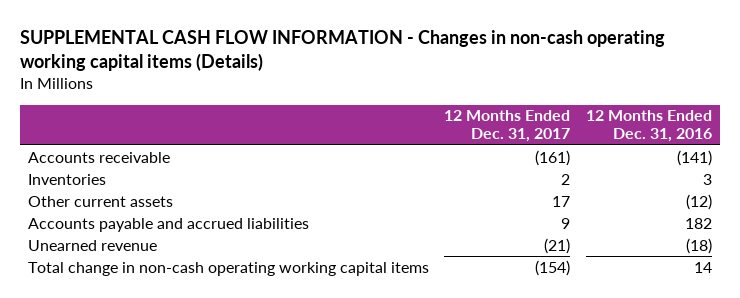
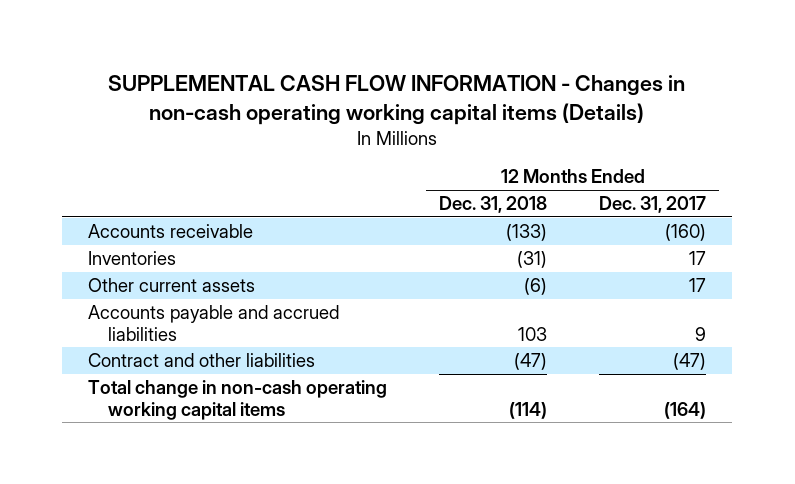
- | 12 Months Ended Dec. 31, 2017 | 12 Months Ended Dec. 31, 2016
+ | 12 Months Ended Dec. 31, 2018 | 12 Months Ended Dec. 31, 2017
- Accounts receivable | (161) | (141)
- Inventories | 2 | 3
+ Accounts receivable | (133) | (160)
+ Inventories | (31) | 17
- Unearned revenue | (21) | (18)
- Total change in non-cash operating working capital items | (154) | 14
+ Contract and other liabilities | (47) | (47)
+ Total change in non-cash operating working capital items | (114) | (164)

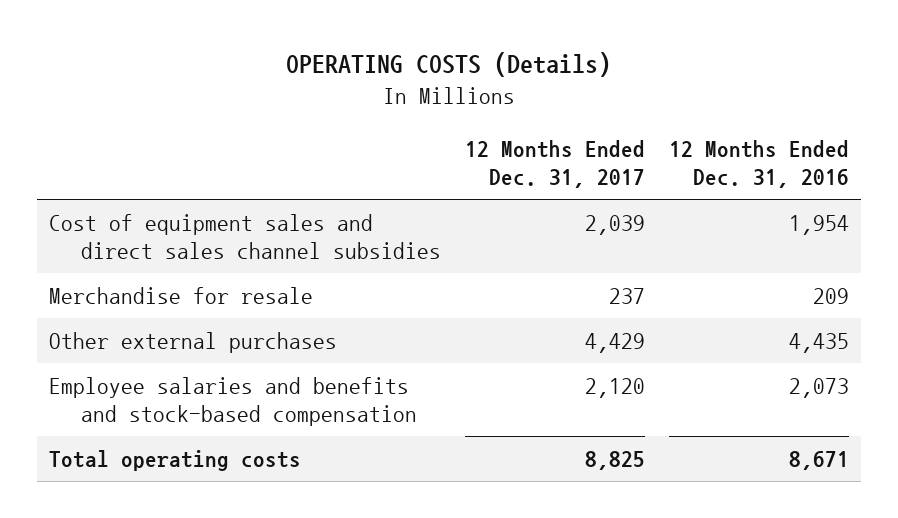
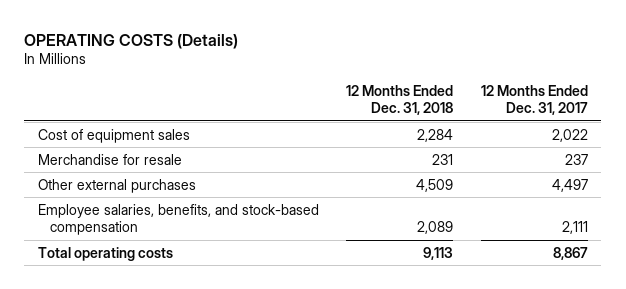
- | 12 Months Ended Dec. 31, 2017 | 12 Months Ended Dec. 31, 2016
+ | 12 Months Ended Dec. 31, 2018 | 12 Months Ended Dec. 31, 2017
- Cost of equipment sales and direct sales channel subsidies | 2,039 | 1,954
+ Cost of equipment sales | 2,284 | 2,022
- Other external purchases | 4,429 | 4,435
- Employee salaries and benefits and stock-based compensation | 2,120 | 2,073
- Total operating costs | 8,825 | 8,671
+ Other external purchases | 4,509 | 4,497
+ Employee salaries, benefits, and stock-based compensation | 2,089 | 2,111
+ Total operating costs | 9,113 | 8,867

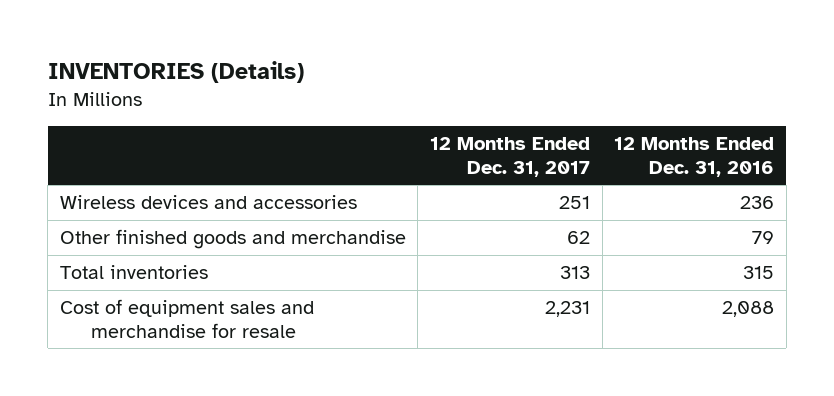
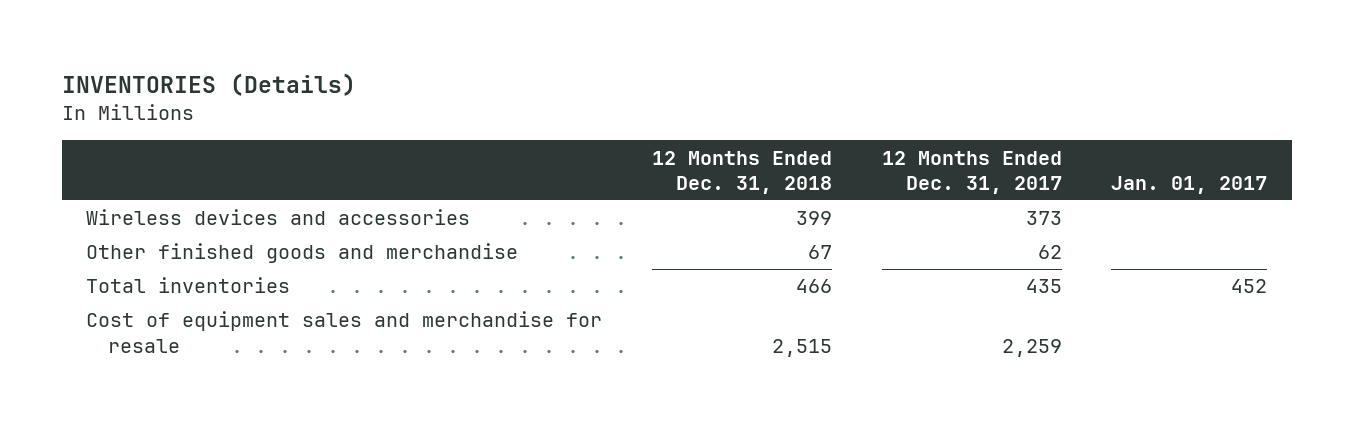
- | 12 Months Ended Dec. 31, 2017 | 12 Months Ended Dec. 31, 2016
+ | 12 Months Ended Dec. 31, 2018 | 12 Months Ended Dec. 31, 2017 | Jan. 01, 2017
- Wireless devices and accessories | 251 | 236
+ Wireless devices and accessories | 399 | 373 |
- Total inventories | 313 | 315
- Cost of equipment sales and merchandise for resale | 2,231 | 2,088
+ Total inventories | 466 | 435 | 452
+ Cost of equipment sales and merchandise for resale | 2,515 | 2,259 |

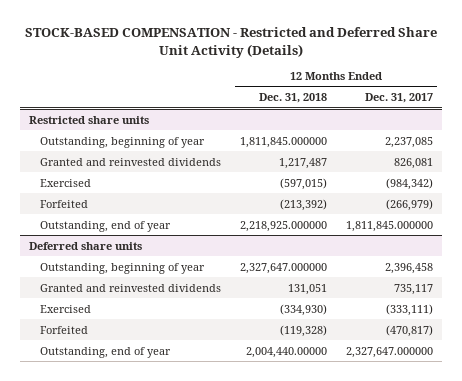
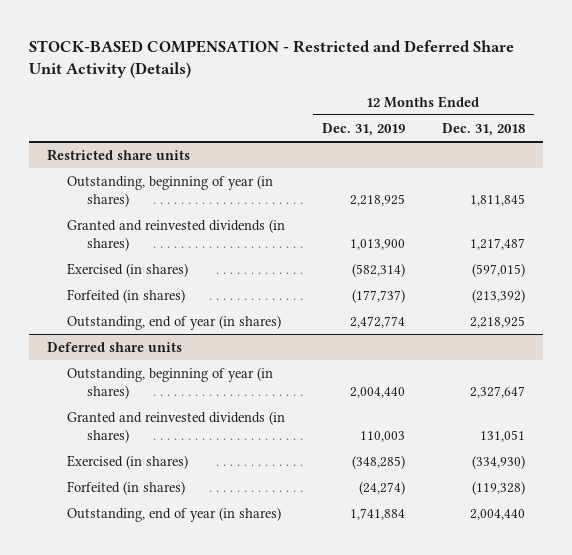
- | 12 Months Ended Dec. 31, 2018 | 12 Months Ended Dec. 31, 2017
+ | 12 Months Ended Dec. 31, 2019 | 12 Months Ended Dec. 31, 2018
@ Restricted share units
- Outstanding, beginning of year | 1,811,845.000000 | 2,237,085
- Granted and reinvested dividends | 1,217,487 | 826,081
- Exercised | (597,015) | (984,342)
- Forfeited | (213,392) | (266,979)
- Outstanding, end of year | 2,218,925.000000 | 1,811,845.000000
+ Outstanding, beginning of year (in shares) | 2,218,925 | 1,811,845
+ Granted and reinvested dividends (in shares) | 1,013,900 | 1,217,487
+ Exercised (in shares) | (582,314) | (597,015)
+ Forfeited (in shares) | (177,737) | (213,392)
+ Outstanding, end of year (in shares) | 2,472,774 | 2,218,925
@ Deferred share units
- Outstanding, beginning of year | 2,327,647.000000 | 2,396,458
- Granted and reinvested dividends | 131,051 | 735,117
- Exercised | (334,930) | (333,111)
- Forfeited | (119,328) | (470,817)
- Outstanding, end of year | 2,004,440.00000 | 2,327,647.000000
+ Outstanding, beginning of year (in shares) | 2,004,440 | 2,327,647
+ Granted and reinvested dividends (in shares) | 110,003 | 131,051
+ Exercised (in shares) | (348,285) | (334,930)
+ Forfeited (in shares) | (24,274) | (119,328)
+ Outstanding, end of year (in shares) | 1,741,884 | 2,004,440

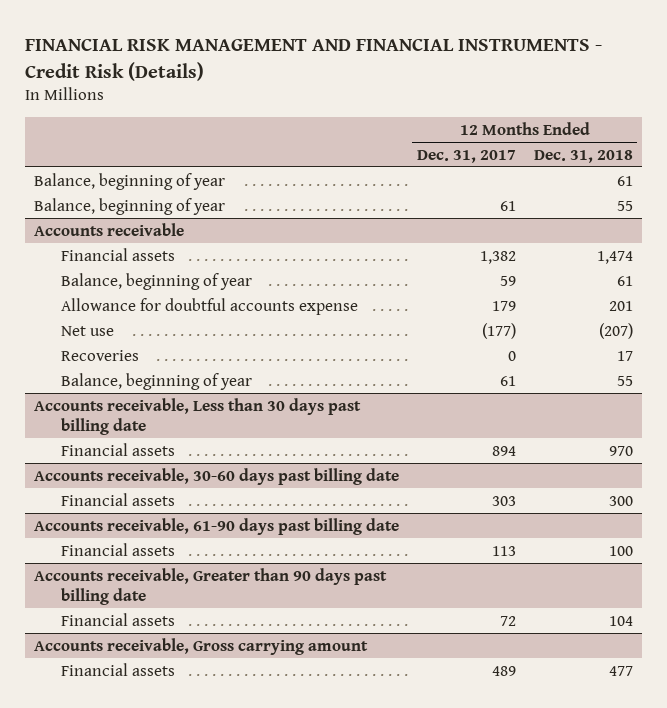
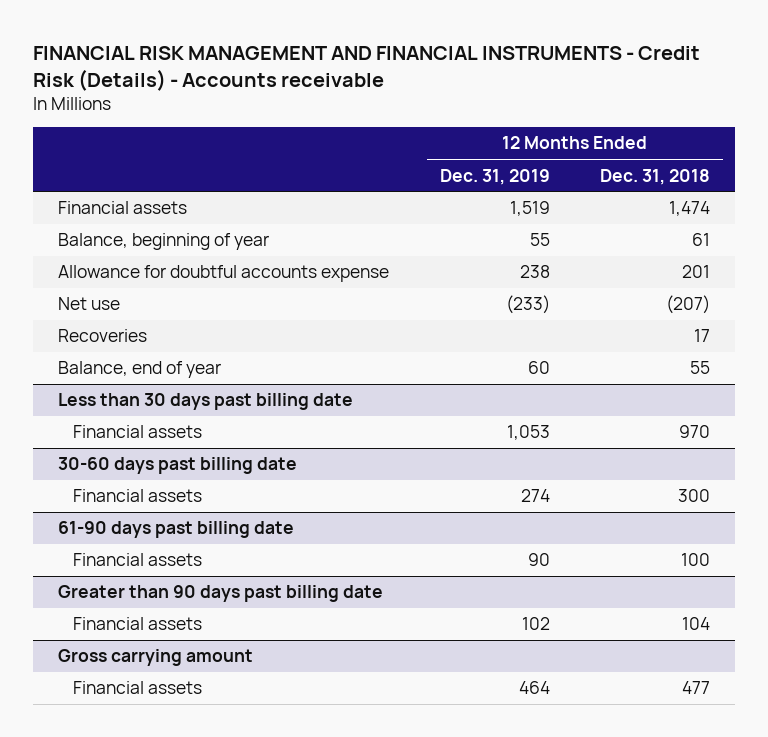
- FINANCIAL RISK MANAGEMENT AND FINANCIAL INSTRUMENTS - Credit Risk (Details)
+ FINANCIAL RISK MANAGEMENT AND FINANCIAL INSTRUMENTS - Credit Risk (Details) - Accounts receivable
- | 12 Months Ended Dec. 31, 2017 | 12 Months Ended Dec. 31, 2018
+ | 12 Months Ended Dec. 31, 2019 | 12 Months Ended Dec. 31, 2018
- Balance, beginning of year | | 61
- Balance, beginning of year | 61 | 55
- Accounts receivable
- Balance, beginning of year | 61 | 55
- Accounts receivable, Less than 30 days past billing date
+ Balance, end of year | 60 | 55
+ Less than 30 days past billing date
- Accounts receivable, 30-60 days past billing date
+ 30-60 days past billing date
- Accounts receivable, 61-90 days past billing date
+ 61-90 days past billing date
- Accounts receivable, Greater than 90 days past billing date
+ Greater than 90 days past billing date
- Accounts receivable, Gross carrying amount
+ Gross carrying amount

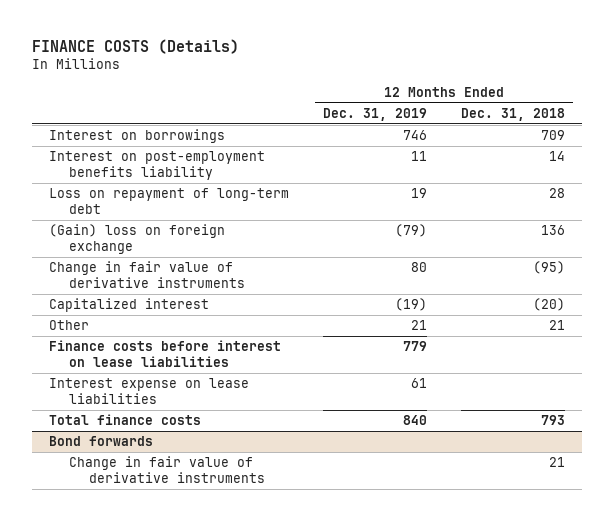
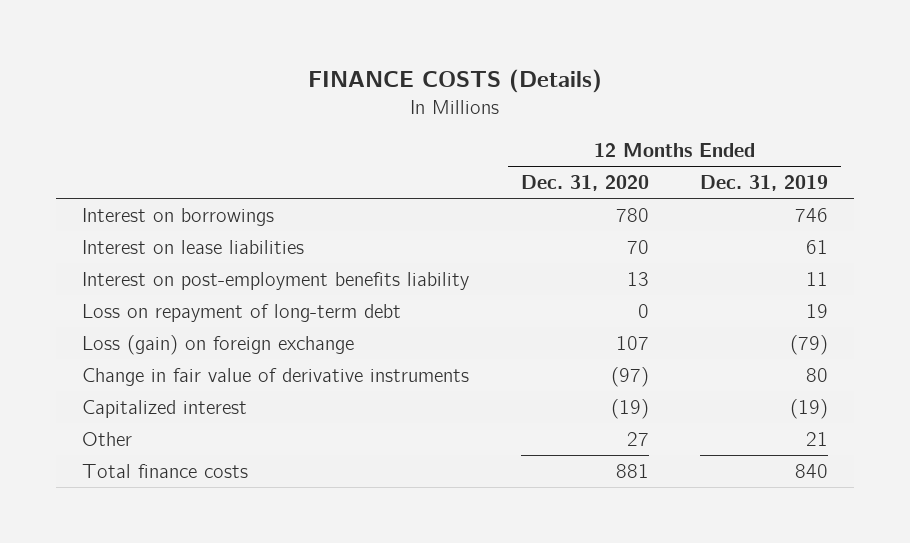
- | 12 Months Ended Dec. 31, 2019 | 12 Months Ended Dec. 31, 2018
+ | 12 Months Ended Dec. 31, 2020 | 12 Months Ended Dec. 31, 2019
+ Interest on lease liabilities | 70 | 61
- (Gain) loss on foreign exchange | (79) | 136
+ Loss (gain) on foreign exchange | 107 | (79)
- Finance costs before interest on lease liabilities | 779 |
- Interest expense on lease liabilities | 61 |
- Bond forwards
- Change in fair value of derivative instruments | | 21

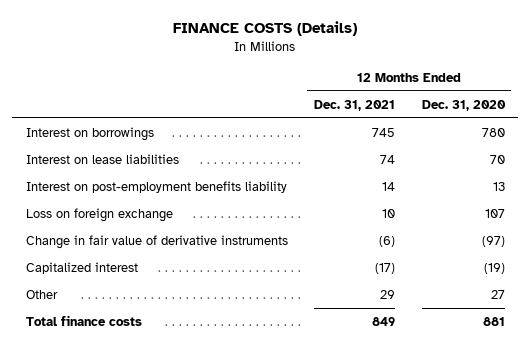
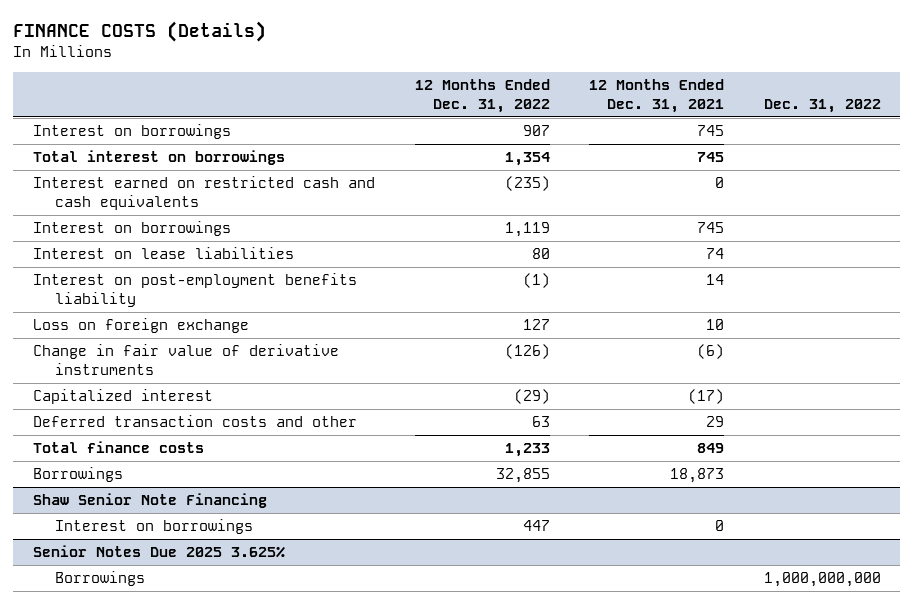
- | 12 Months Ended Dec. 31, 2021 | 12 Months Ended Dec. 31, 2020
+ | 12 Months Ended Dec. 31, 2022 | 12 Months Ended Dec. 31, 2021 | Dec. 31, 2022
+ Total interest on borrowings | 1,354 | 745 |
+ Interest earned on restricted cash and cash equivalents | (235) | 0 |
+ Interest on borrowings | 1,119 | 745 |
- Other | 29 | 27
+ Deferred transaction costs and other | 63 | 29 |
+ Borrowings | 32,855 | 18,873 |
+ Shaw Senior Note Financing
+ Interest on borrowings | 447 | 0 |
+ Senior Notes Due 2025 3.625%
+ Borrowings | | | 1,000,000,000

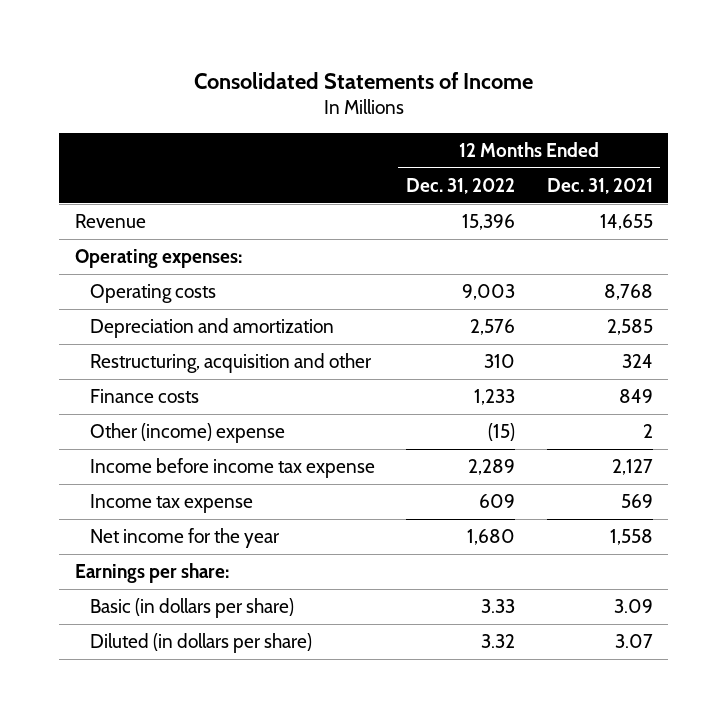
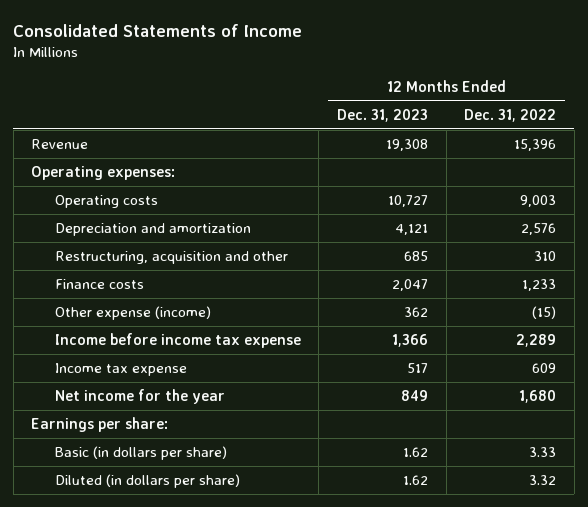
- | 12 Months Ended Dec. 31, 2022 | 12 Months Ended Dec. 31, 2021
+ | 12 Months Ended Dec. 31, 2023 | 12 Months Ended Dec. 31, 2022
- Other (income) expense | (15) | 2
+ Other expense (income) | 362 | (15)

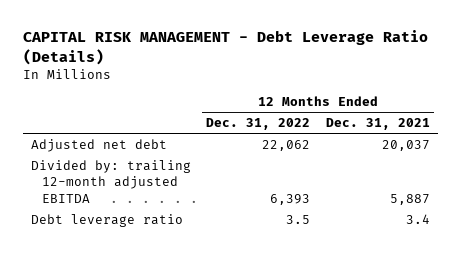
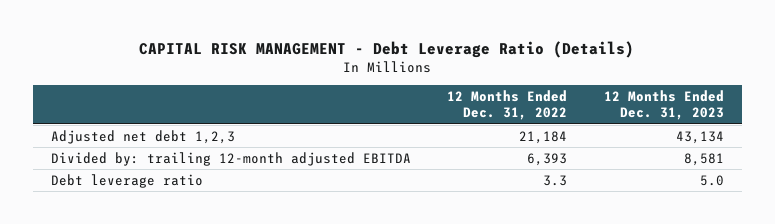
- | 12 Months Ended Dec. 31, 2022 | 12 Months Ended Dec. 31, 2021
+ | 12 Months Ended Dec. 31, 2022 | 12 Months Ended Dec. 31, 2023
- Adjusted net debt | 22,062 | 20,037
+ Adjusted net debt 1,2,3 | 21,184 | 43,134
- Debt leverage ratio | 3.5 | 3.4
+ Debt leverage ratio | 3.3 | 5.0

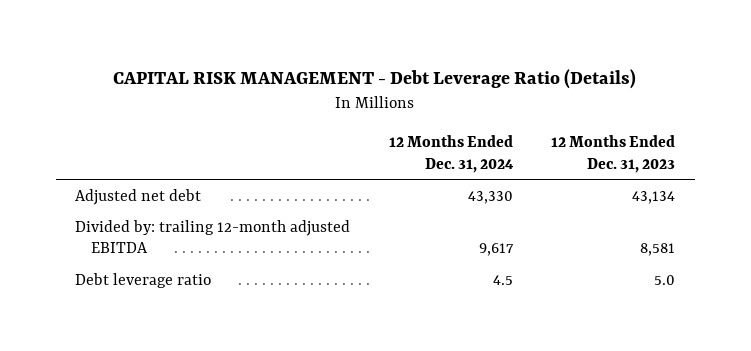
- | 12 Months Ended Dec. 31, 2022 | 12 Months Ended Dec. 31, 2023
+ | 12 Months Ended Dec. 31, 2024 | 12 Months Ended Dec. 31, 2023
- Adjusted net debt 1,2,3 | 21,184 | 43,134
+ Adjusted net debt | 43,330 | 43,134

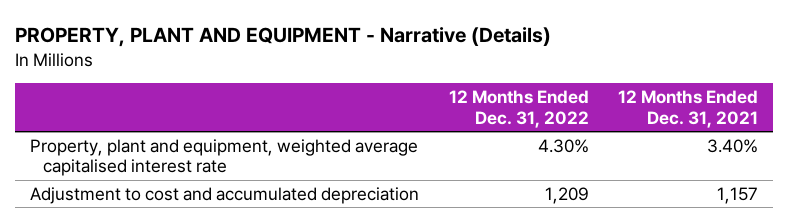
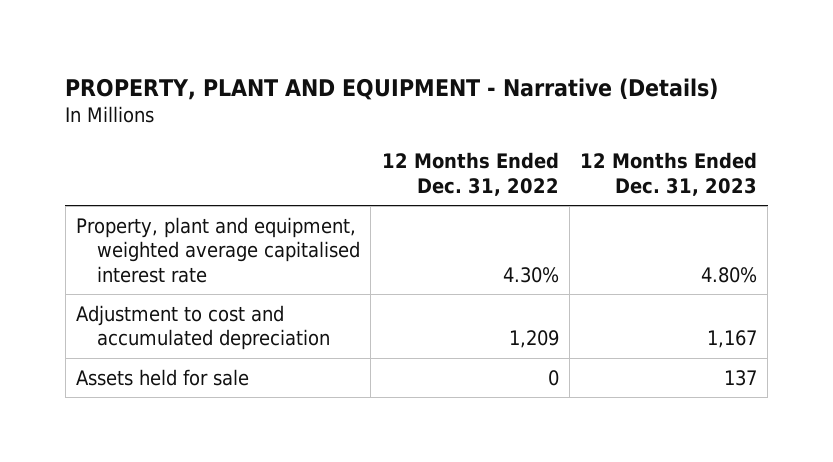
- | 12 Months Ended Dec. 31, 2022 | 12 Months Ended Dec. 31, 2021
+ | 12 Months Ended Dec. 31, 2022 | 12 Months Ended Dec. 31, 2023
+ Assets held for sale | 0 | 137

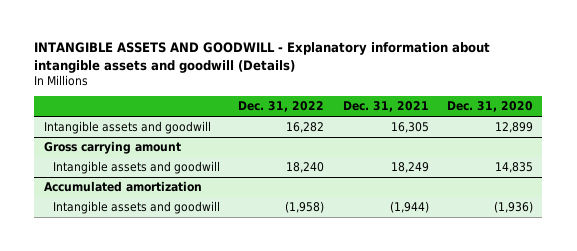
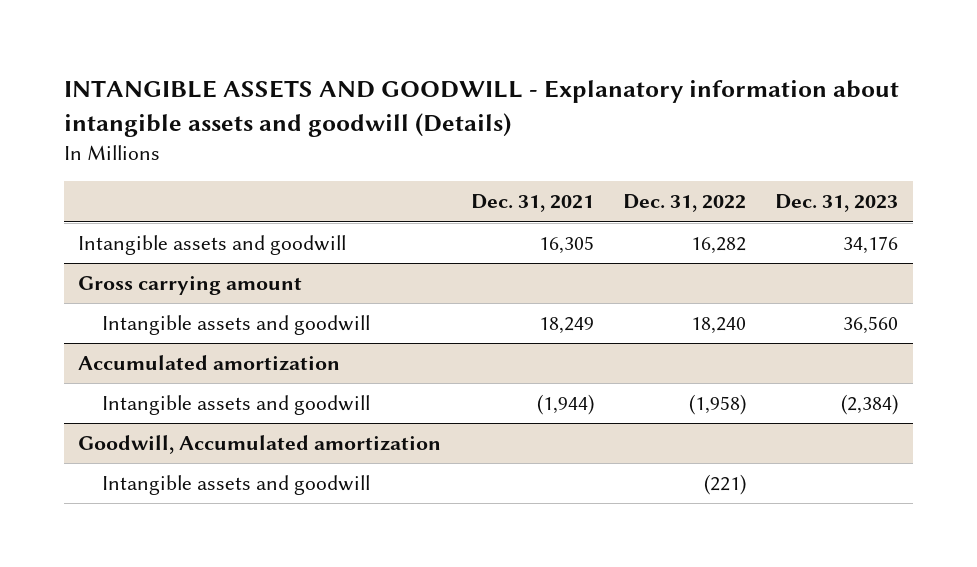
- | Dec. 31, 2022 | Dec. 31, 2021 | Dec. 31, 2020
+ | Dec. 31, 2021 | Dec. 31, 2022 | Dec. 31, 2023
+ Goodwill, Accumulated amortization
+ Intangible assets and goodwill | | (221) |

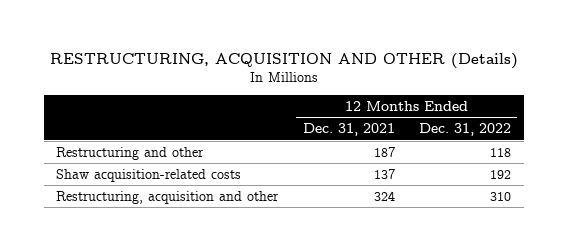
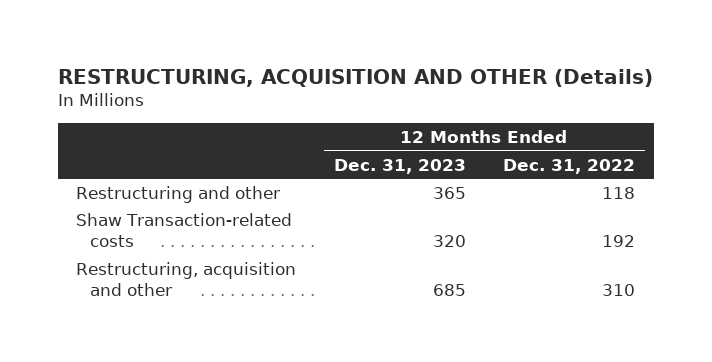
- | 12 Months Ended Dec. 31, 2021 | 12 Months Ended Dec. 31, 2022
+ | 12 Months Ended Dec. 31, 2023 | 12 Months Ended Dec. 31, 2022
- Shaw acquisition-related costs | 137 | 192
+ Shaw Transaction-related costs | 320 | 192

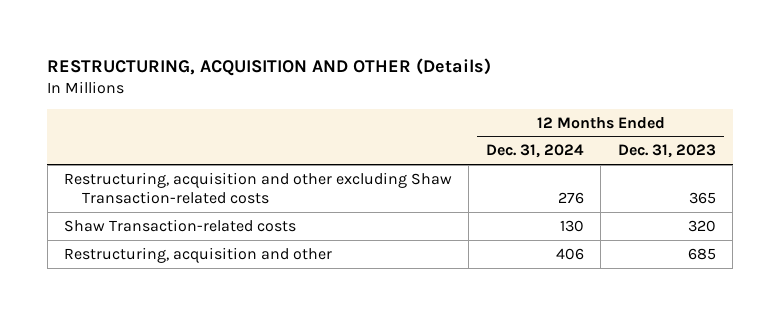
- | 12 Months Ended Dec. 31, 2023 | 12 Months Ended Dec. 31, 2022
+ | 12 Months Ended Dec. 31, 2024 | 12 Months Ended Dec. 31, 2023
- Restructuring and other | 365 | 118
+ Restructuring, acquisition and other excluding Shaw Transaction-related costs | 276 | 365

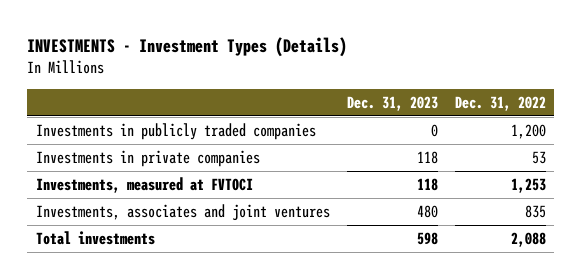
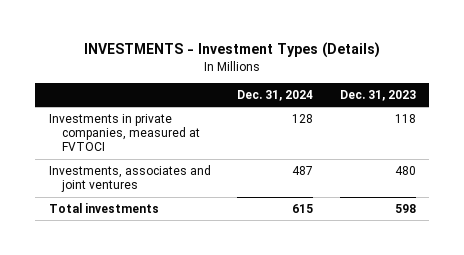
- | Dec. 31, 2023 | Dec. 31, 2022
+ | Dec. 31, 2024 | Dec. 31, 2023
- Investments in publicly traded companies | 0 | 1,200
- Investments in private companies | 118 | 53
- Investments, measured at FVTOCI | 118 | 1,253
+ Investments in private companies, measured at FVTOCI | 128 | 118

